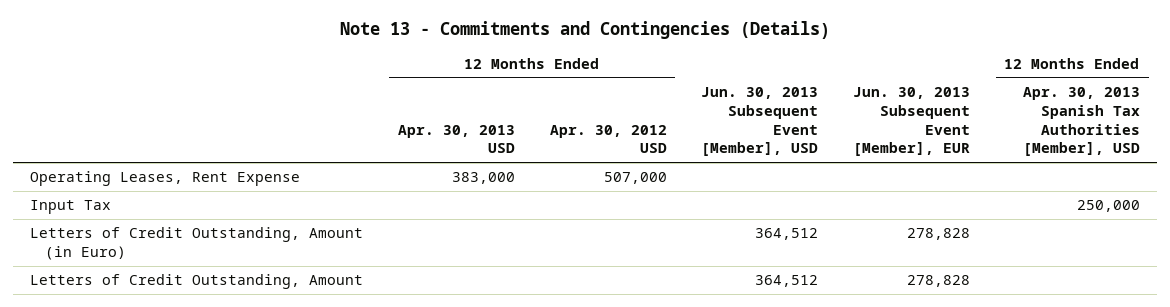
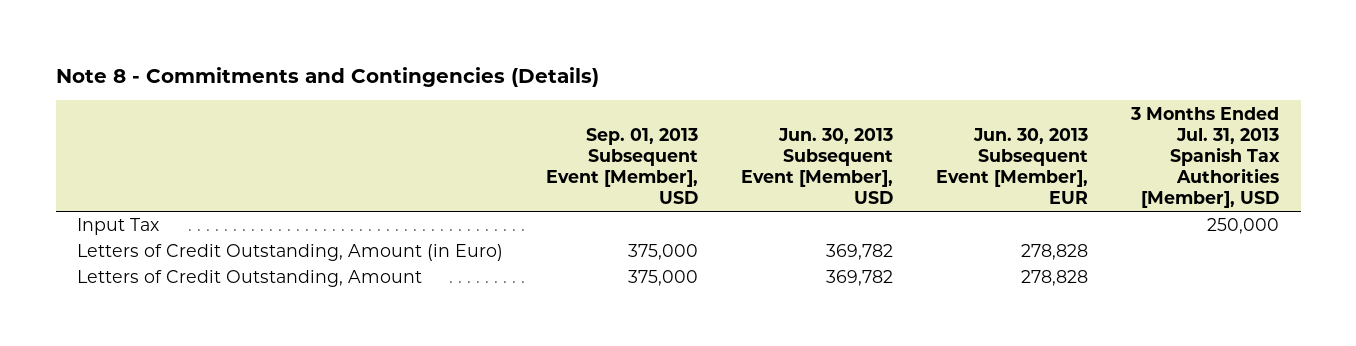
- Note 13 - Commitments and Contingencies (Details)
+ Note 8 - Commitments and Contingencies (Details)
- | 12 Months Ended Apr. 30, 2013 USD | 12 Months Ended Apr. 30, 2012 USD | Jun. 30, 2013 Subsequent Event [Member], USD | Jun. 30, 2013 Subsequent Event [Member], EUR | 12 Months Ended Apr. 30, 2013 Spanish Tax Authorities [Member], USD
+ | Sep. 01, 2013 Subsequent Event [Member], USD | Jun. 30, 2013 Subsequent Event [Member], USD | Jun. 30, 2013 Subsequent Event [Member], EUR | 3 Months Ended Jul. 31, 2013 Spanish Tax Authorities [Member], USD
- Operating Leases, Rent Expense | 383,000 | 507,000 | | |
- Letters of Credit Outstanding, Amount (in Euro) | | | 364,512 | 278,828 |
- Letters of Credit Outstanding, Amount | | | 364,512 | 278,828 |
+ Letters of Credit Outstanding, Amount (in Euro) | 375,000 | 369,782 | 278,828 |
+ Letters of Credit Outstanding, Amount | 375,000 | 369,782 | 278,828 |

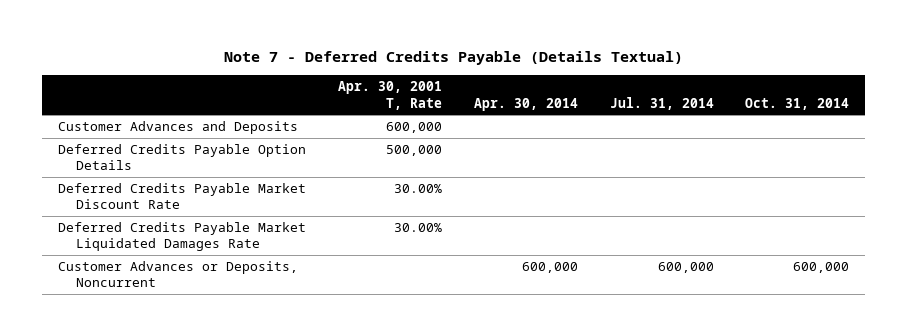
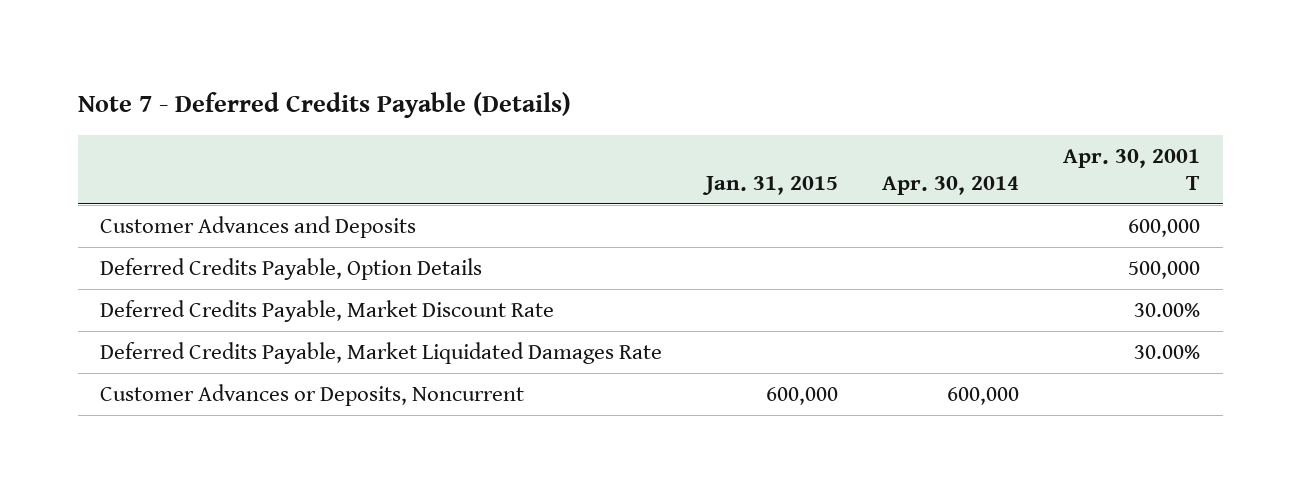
- Note 7 - Deferred Credits Payable (Details Textual)
+ Note 7 - Deferred Credits Payable (Details)
- | Apr. 30, 2001 T, Rate | Apr. 30, 2014 | Jul. 31, 2014 | Oct. 31, 2014
+ | Jan. 31, 2015 | Apr. 30, 2014 | Apr. 30, 2001 T
- Deferred Credits Payable Option Details | 500,000 | | |
- Deferred Credits Payable Market Discount Rate | 30.00% | | |
- Deferred Credits Payable Market Liquidated Damages Rate | 30.00% | | |
+ Deferred Credits Payable, Option Details | | | 500,000
+ Deferred Credits Payable, Market Discount Rate | | | 30.00%
+ Deferred Credits Payable, Market Liquidated Damages Rate | | | 30.00%

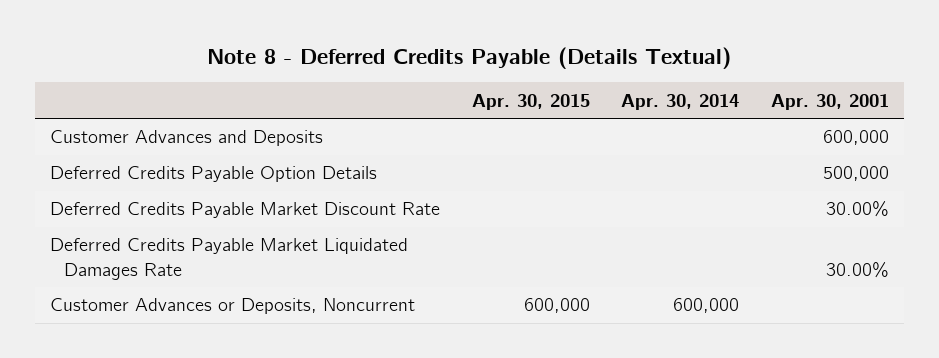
- Note 7 - Deferred Credits Payable (Details)
+ Note 8 - Deferred Credits Payable (Details Textual)
- | Jan. 31, 2015 | Apr. 30, 2014 | Apr. 30, 2001 T
+ | Apr. 30, 2015 | Apr. 30, 2014 | Apr. 30, 2001
- Deferred Credits Payable, Option Details | | | 500,000
- Deferred Credits Payable, Market Discount Rate | | | 30.00%
- Deferred Credits Payable, Market Liquidated Damages Rate | | | 30.00%
+ Deferred Credits Payable Option Details | | | 500,000
+ Deferred Credits Payable Market Discount Rate | | | 30.00%
+ Deferred Credits Payable Market Liquidated Damages Rate | | | 30.00%

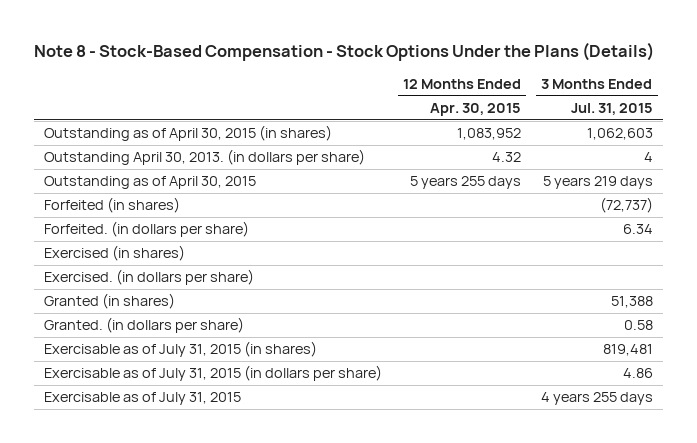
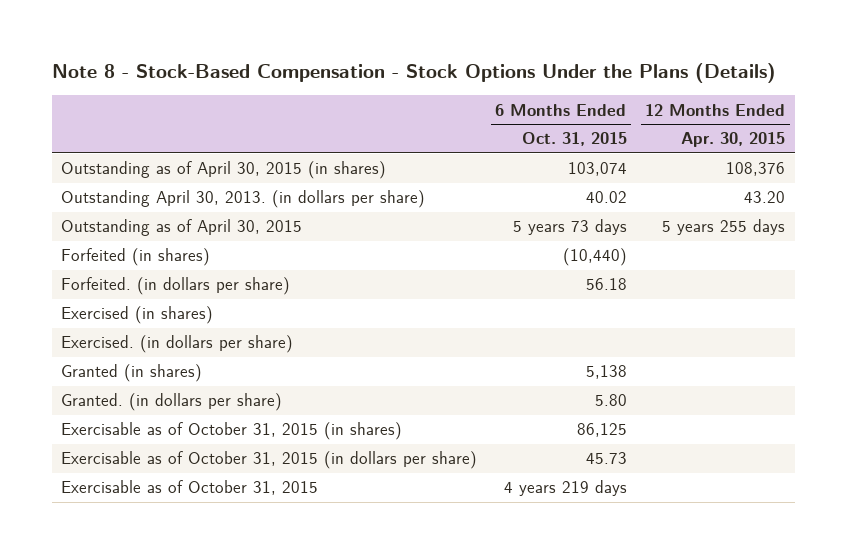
- | 12 Months Ended Apr. 30, 2015 | 3 Months Ended Jul. 31, 2015
+ | 6 Months Ended Oct. 31, 2015 | 12 Months Ended Apr. 30, 2015
- Outstanding as of April 30, 2015 (in shares) | 1,083,952 | 1,062,603
- Outstanding April 30, 2013. (in dollars per share) | 4.32 | 4
+ Outstanding as of April 30, 2015 (in shares) | 103,074 | 108,376
+ Outstanding April 30, 2013. (in dollars per share) | 40.02 | 43.20
- Exercisable as of July 31, 2015 (in shares) | | 819,481
- Exercisable as of July 31, 2015 (in dollars per share) | | 4.86
- Exercisable as of July 31, 2015 | | 4 years 255 days
+ Exercisable as of October 31, 2015 (in shares) | 86,125 |
+ Exercisable as of October 31, 2015 (in dollars per share) | 45.73 |
+ Exercisable as of October 31, 2015 | 4 years 219 days |

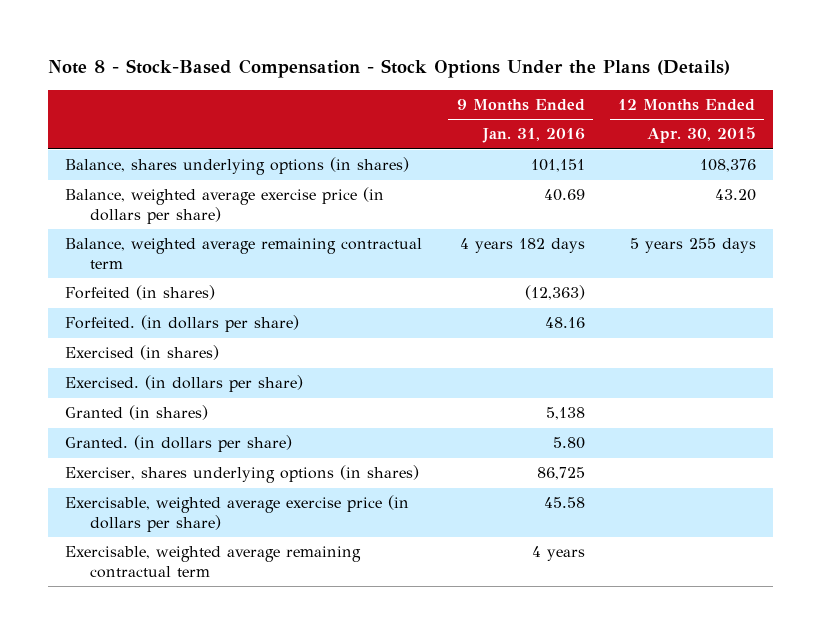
- | 6 Months Ended Oct. 31, 2015 | 12 Months Ended Apr. 30, 2015
+ | 9 Months Ended Jan. 31, 2016 | 12 Months Ended Apr. 30, 2015
- Outstanding as of April 30, 2015 (in shares) | 103,074 | 108,376
- Outstanding April 30, 2013. (in dollars per share) | 40.02 | 43.20
- Outstanding as of April 30, 2015 | 5 years 73 days | 5 years 255 days
+ Balance, shares underlying options (in shares) | 101,151 | 108,376
+ Balance, weighted average exercise price (in dollars per share) | 40.69 | 43.20
+ Balance, weighted average remaining contractual term | 4 years 182 days | 5 years 255 days
- Exercisable as of October 31, 2015 (in shares) | 86,125 |
- Exercisable as of October 31, 2015 (in dollars per share) | 45.73 |
- Exercisable as of October 31, 2015 | 4 years 219 days |
+ Exerciser, shares underlying options (in shares) | 86,725 |
+ Exercisable, weighted average exercise price (in dollars per share) | 45.58 |
+ Exercisable, weighted average remaining contractual term | 4 years |

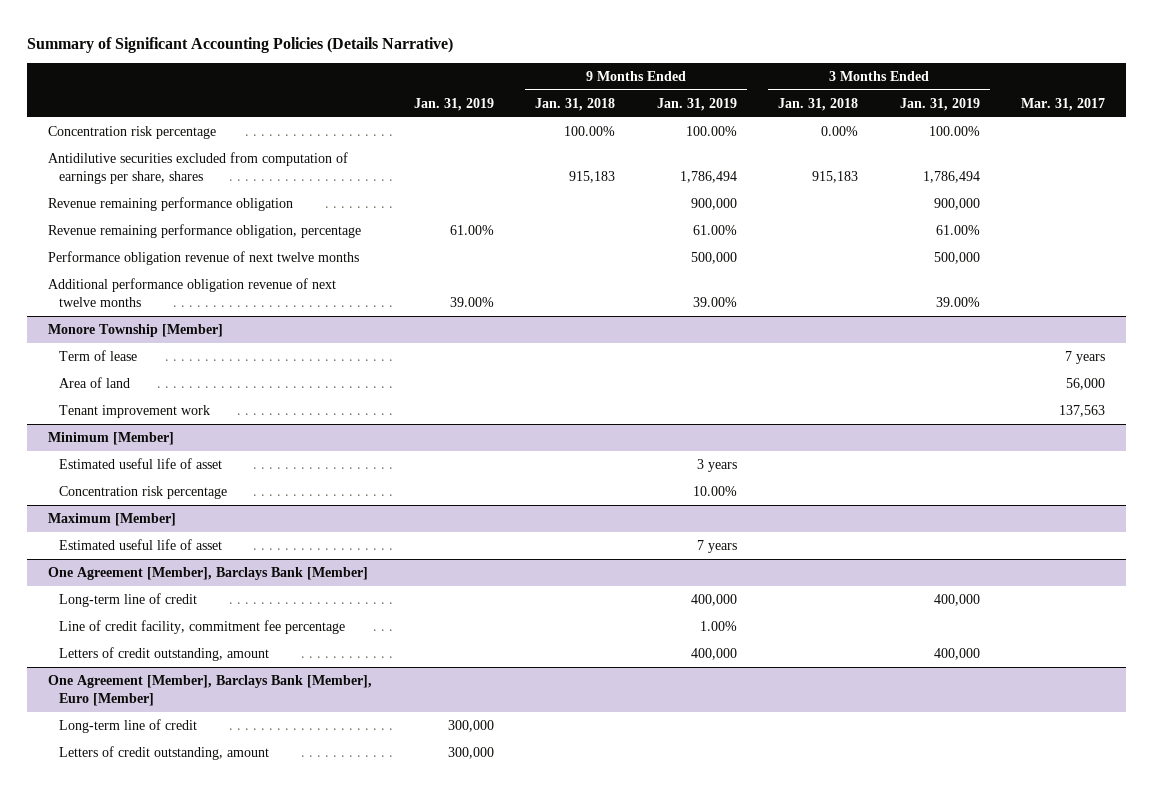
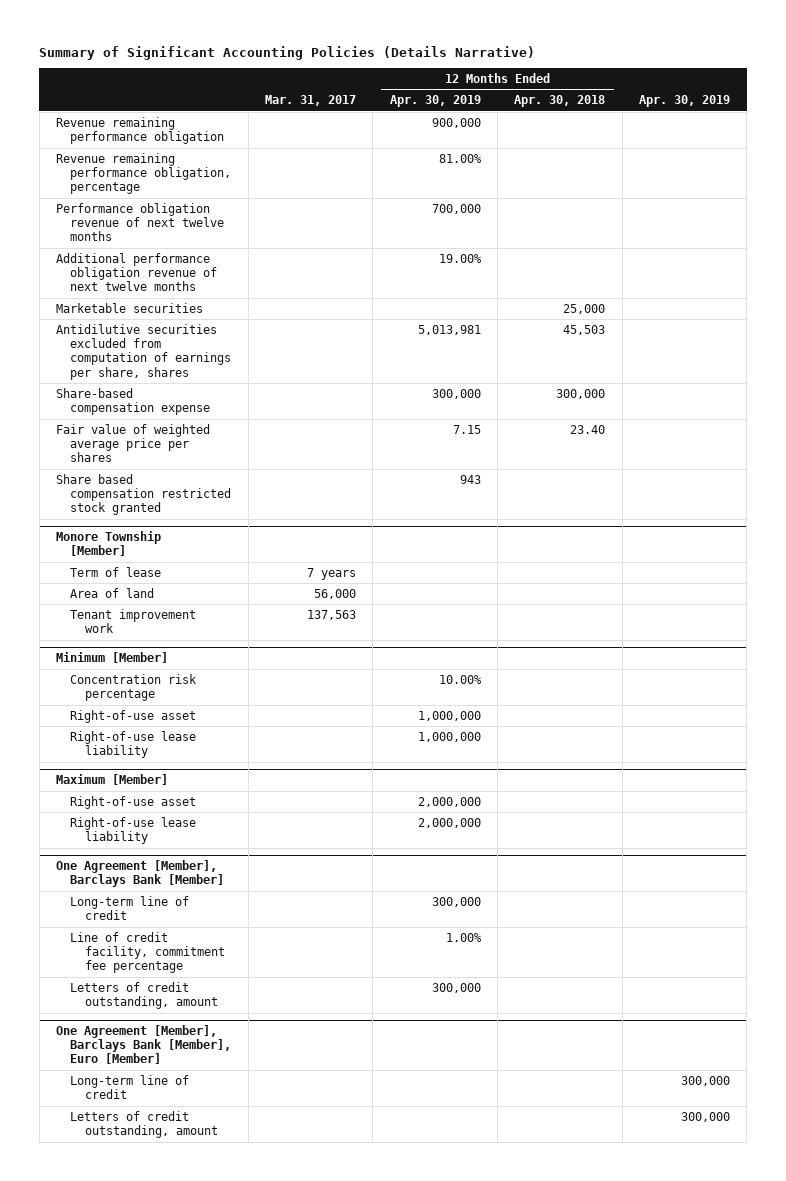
- | Jan. 31, 2019 | 9 Months Ended Jan. 31, 2018 | 9 Months Ended Jan. 31, 2019 | 3 Months Ended Jan. 31, 2018 | 3 Months Ended Jan. 31, 2019 | Mar. 31, 2017
+ | Mar. 31, 2017 | 12 Months Ended Apr. 30, 2019 | 12 Months Ended Apr. 30, 2018 | Apr. 30, 2019
- Concentration risk percentage | | 100.00% | 100.00% | 0.00% | 100.00% |
+ Marketable securities | | | 25,000 |
moved down: Antidilutive securities excluded from computation of earnings per share, shares | | 5,013,981 | 45,503 |
+ Share-based compensation expense | | 300,000 | 300,000 |
+ Fair value of weighted average price per shares | | 7.15 | 23.40 |
+ Share based compensation restricted stock granted | | 943 | |
@ Minimum [Member]
- Estimated useful life of asset | | | 3 years | | |
+ Right-of-use asset | | 1,000,000 | |
+ Right-of-use lease liability | | 1,000,000 | |
@ Maximum [Member]
- Estimated useful life of asset | | | 7 years | | |
+ Right-of-use asset | | 2,000,000 | |
+ Right-of-use lease liability | | 2,000,000 | |

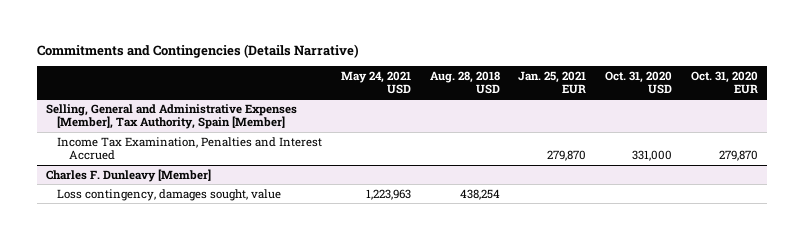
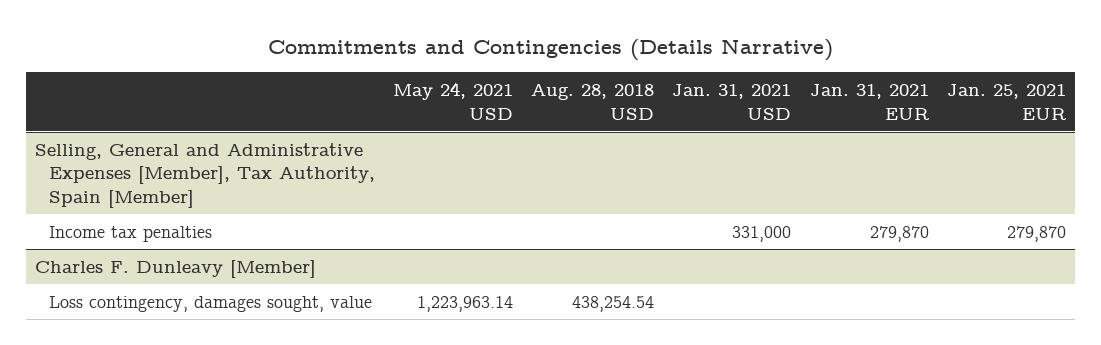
- | May 24, 2021 USD | Aug. 28, 2018 USD | Jan. 25, 2021 EUR | Oct. 31, 2020 USD | Oct. 31, 2020 EUR
+ | May 24, 2021 USD | Aug. 28, 2018 USD | Jan. 31, 2021 USD | Jan. 31, 2021 EUR | Jan. 25, 2021 EUR
@ Selling, General and Administrative Expenses [Member], Tax Authority, Spain [Member]
- Income Tax Examination, Penalties and Interest Accrued | | | 279,870 | 331,000 | 279,870
+ Income tax penalties | | | 331,000 | 279,870 | 279,870
@ Charles F. Dunleavy [Member]
- Loss contingency, damages sought, value | 1,223,963 | 438,254 | | |
+ Loss contingency, damages sought, value | 1,223,963.14 | 438,254.54 | | |

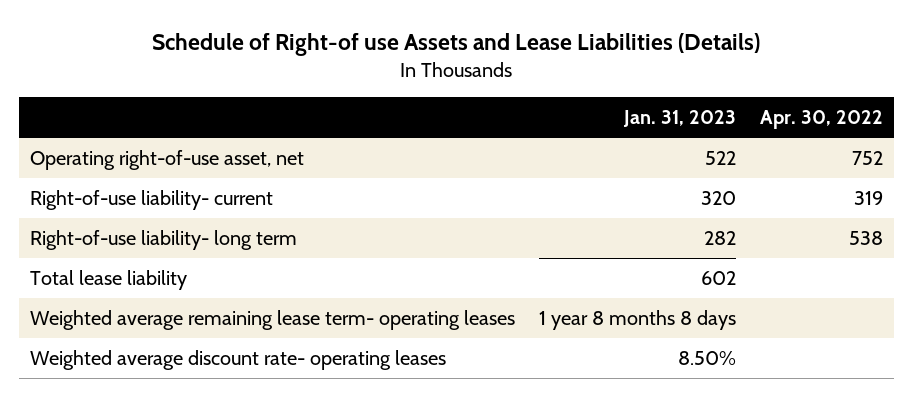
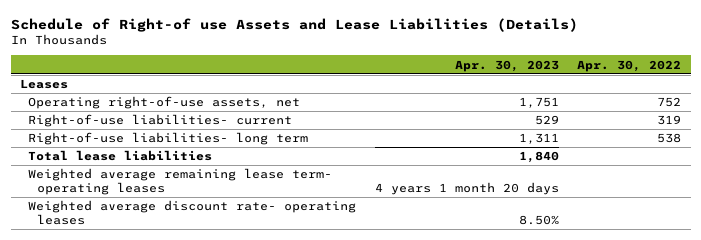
- | Jan. 31, 2023 | Apr. 30, 2022
+ | Apr. 30, 2023 | Apr. 30, 2022
- Operating right-of-use asset, net | 522 | 752
- Right-of-use liability- current | 320 | 319
- Right-of-use liability- long term | 282 | 538
- Total lease liability | 602 |
+ Leases
+ Operating right-of-use assets, net | 1,751 | 752
+ Right-of-use liabilities- current | 529 | 319
+ Right-of-use liabilities- long term | 1,311 | 538
+ Total lease liabilities | 1,840 |

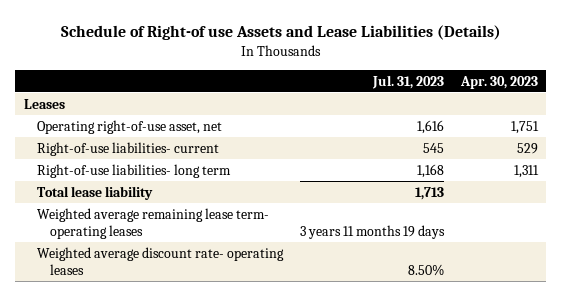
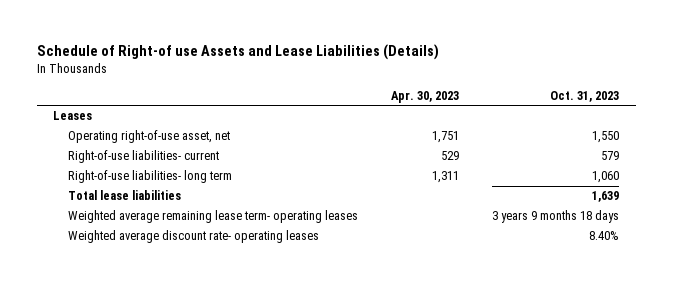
- | Jul. 31, 2023 | Apr. 30, 2023
+ | Apr. 30, 2023 | Oct. 31, 2023
- Total lease liability | 1,713 |
+ Total lease liabilities | | 1,639

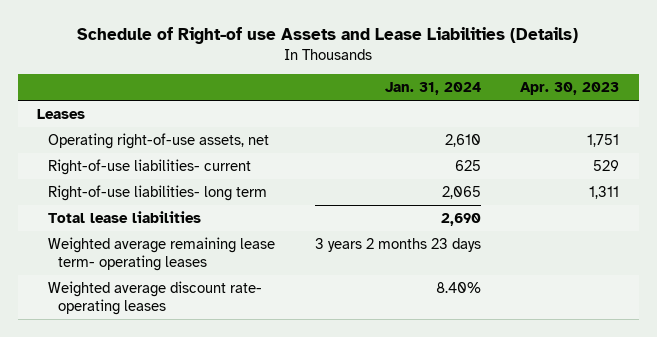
- | Apr. 30, 2023 | Oct. 31, 2023
+ | Jan. 31, 2024 | Apr. 30, 2023
- Operating right-of-use asset, net | 1,751 | 1,550
+ Operating right-of-use assets, net | 2,610 | 1,751

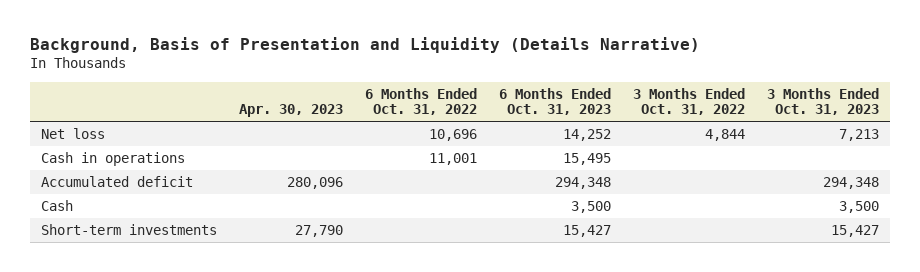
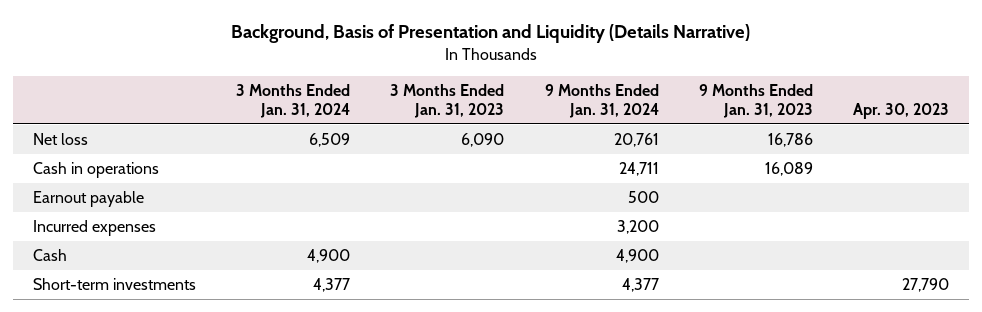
- | Apr. 30, 2023 | 6 Months Ended Oct. 31, 2022 | 6 Months Ended Oct. 31, 2023 | 3 Months Ended Oct. 31, 2022 | 3 Months Ended Oct. 31, 2023
+ | 3 Months Ended Jan. 31, 2024 | 3 Months Ended Jan. 31, 2023 | 9 Months Ended Jan. 31, 2024 | 9 Months Ended Jan. 31, 2023 | Apr. 30, 2023
- Accumulated deficit | 280,096 | | 294,348 | | 294,348
+ Earnout payable | | | 500 | |
+ Incurred expenses | | | 3,200 | |

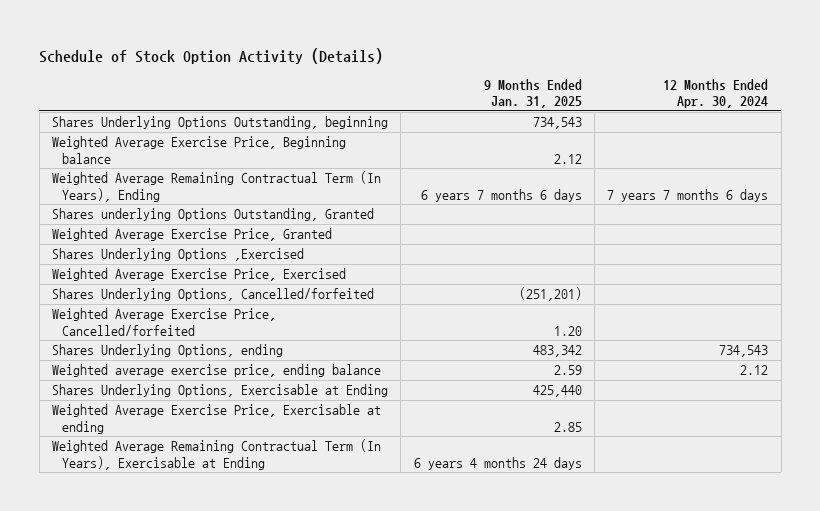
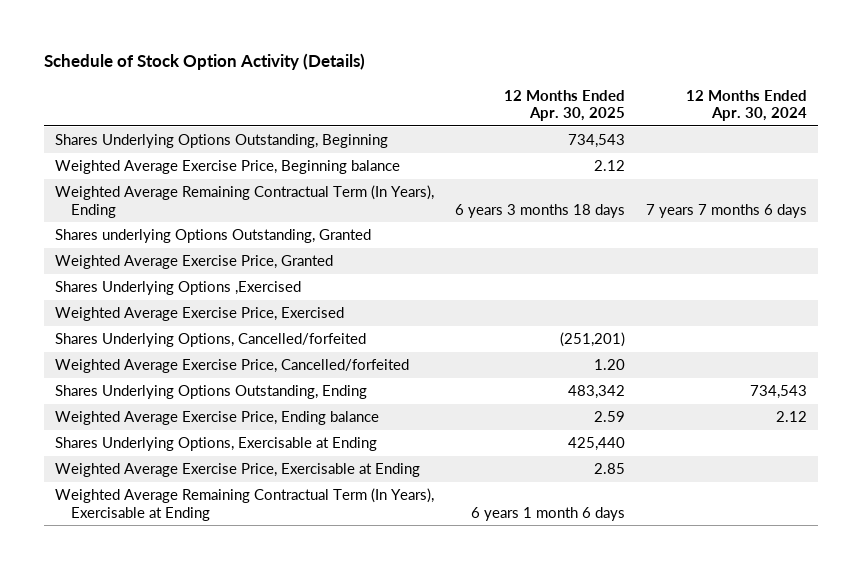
- | 9 Months Ended Jan. 31, 2025 | 12 Months Ended Apr. 30, 2024
+ | 12 Months Ended Apr. 30, 2025 | 12 Months Ended Apr. 30, 2024
- Shares Underlying Options Outstanding, beginning | 734,543 |
+ Shares Underlying Options Outstanding, Beginning | 734,543 |
- Shares Underlying Options, ending | 483,342 | 734,543
- Weighted average exercise price, ending balance | 2.59 | 2.12
+ Shares Underlying Options Outstanding, Ending | 483,342 | 734,543
+ Weighted Average Exercise Price, Ending balance | 2.59 | 2.12
- Weighted Average Exercise Price, Exercisable at ending | 2.85 |
+ Weighted Average Exercise Price, Exercisable at Ending | 2.85 |

